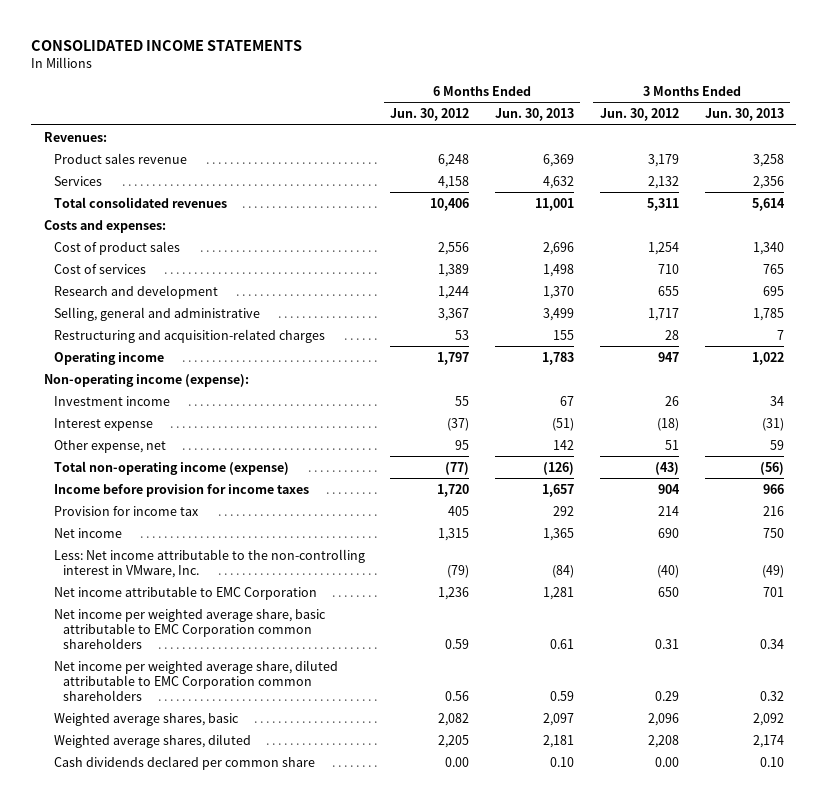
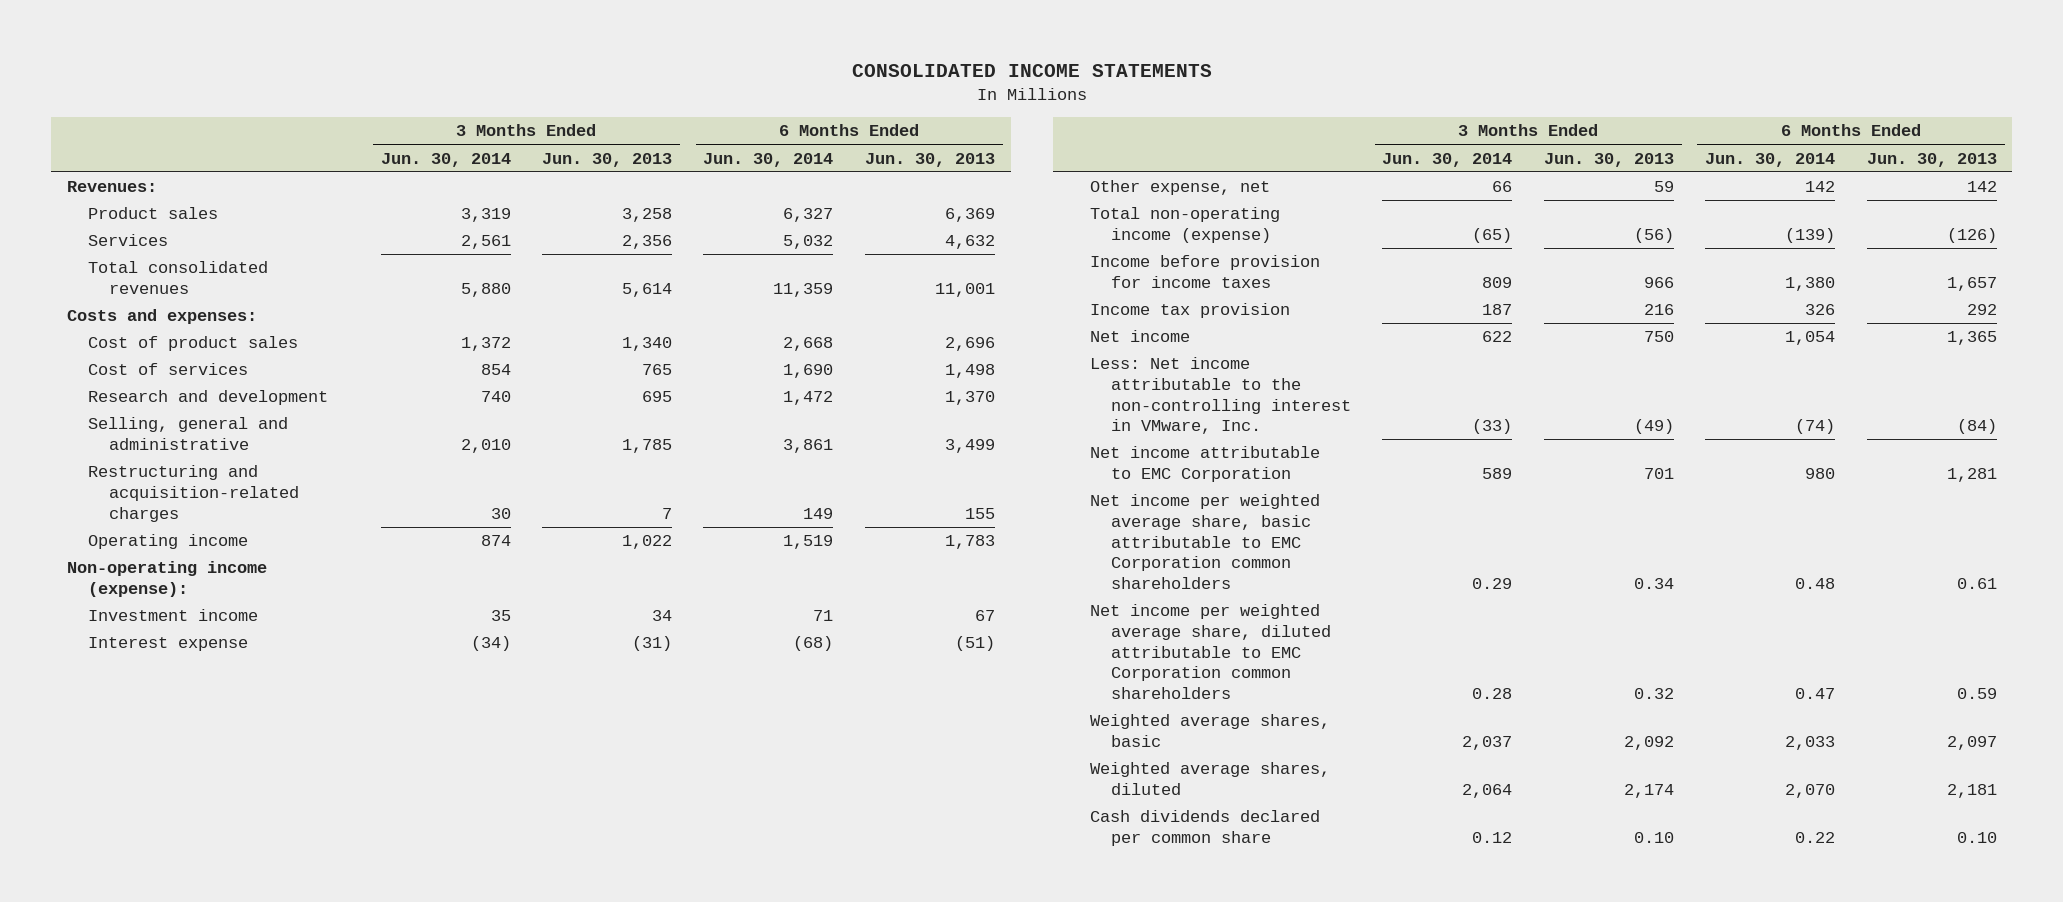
- | 6 Months Ended Jun. 30, 2012 | 6 Months Ended Jun. 30, 2013 | 3 Months Ended Jun. 30, 2012 | 3 Months Ended Jun. 30, 2013
+ | 3 Months Ended Jun. 30, 2014 | 3 Months Ended Jun. 30, 2013 | 6 Months Ended Jun. 30, 2014 | 6 Months Ended Jun. 30, 2013
- Product sales revenue | 6,248 | 6,369 | 3,179 | 3,258
+ Product sales | 3,319 | 3,258 | 6,327 | 6,369
- Provision for income tax | 405 | 292 | 214 | 216
+ Income tax provision | 187 | 216 | 326 | 292

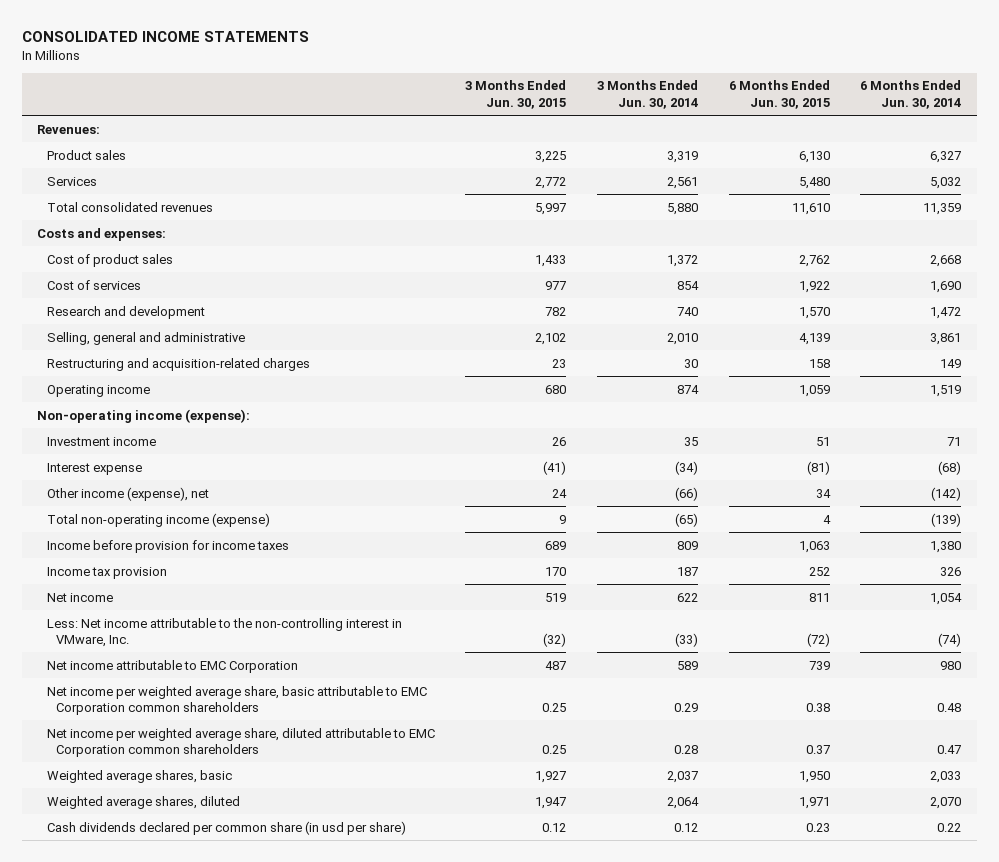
- | 3 Months Ended Jun. 30, 2014 | 3 Months Ended Jun. 30, 2013 | 6 Months Ended Jun. 30, 2014 | 6 Months Ended Jun. 30, 2013
+ | 3 Months Ended Jun. 30, 2015 | 3 Months Ended Jun. 30, 2014 | 6 Months Ended Jun. 30, 2015 | 6 Months Ended Jun. 30, 2014
- Other expense, net | 66 | 59 | 142 | 142
+ Other income (expense), net | 24 | (66) | 34 | (142)
- Cash dividends declared per common share | 0.12 | 0.10 | 0.22 | 0.10
+ Cash dividends declared per common share (in usd per share) | 0.12 | 0.12 | 0.23 | 0.22

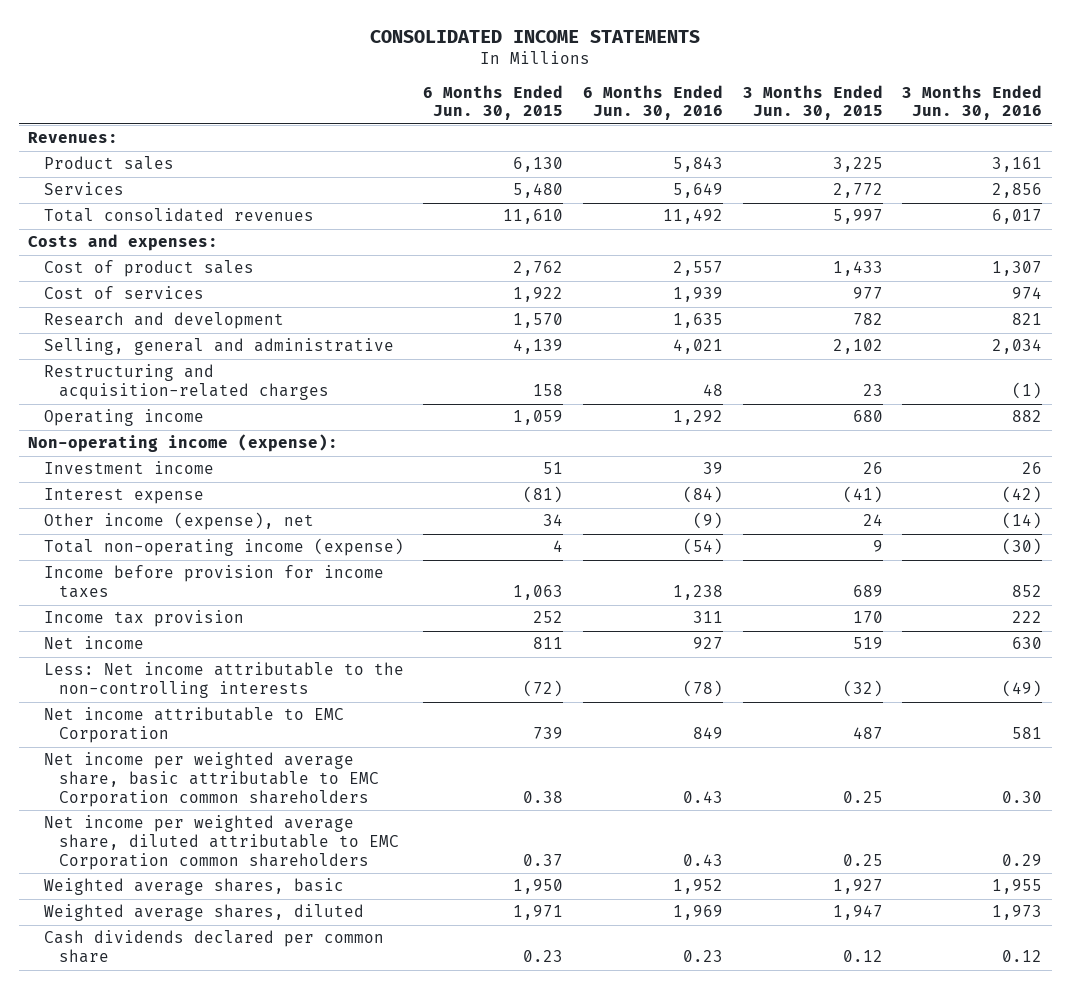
- | 3 Months Ended Jun. 30, 2015 | 3 Months Ended Jun. 30, 2014 | 6 Months Ended Jun. 30, 2015 | 6 Months Ended Jun. 30, 2014
+ | 6 Months Ended Jun. 30, 2015 | 6 Months Ended Jun. 30, 2016 | 3 Months Ended Jun. 30, 2015 | 3 Months Ended Jun. 30, 2016
- Less: Net income attributable to the non-controlling interest in VMware, Inc. | (32) | (33) | (72) | (74)
+ Less: Net income attributable to the non-controlling interests | (72) | (78) | (32) | (49)
- Cash dividends declared per common share (in usd per share) | 0.12 | 0.12 | 0.23 | 0.22
+ Cash dividends declared per common share | 0.23 | 0.23 | 0.12 | 0.12

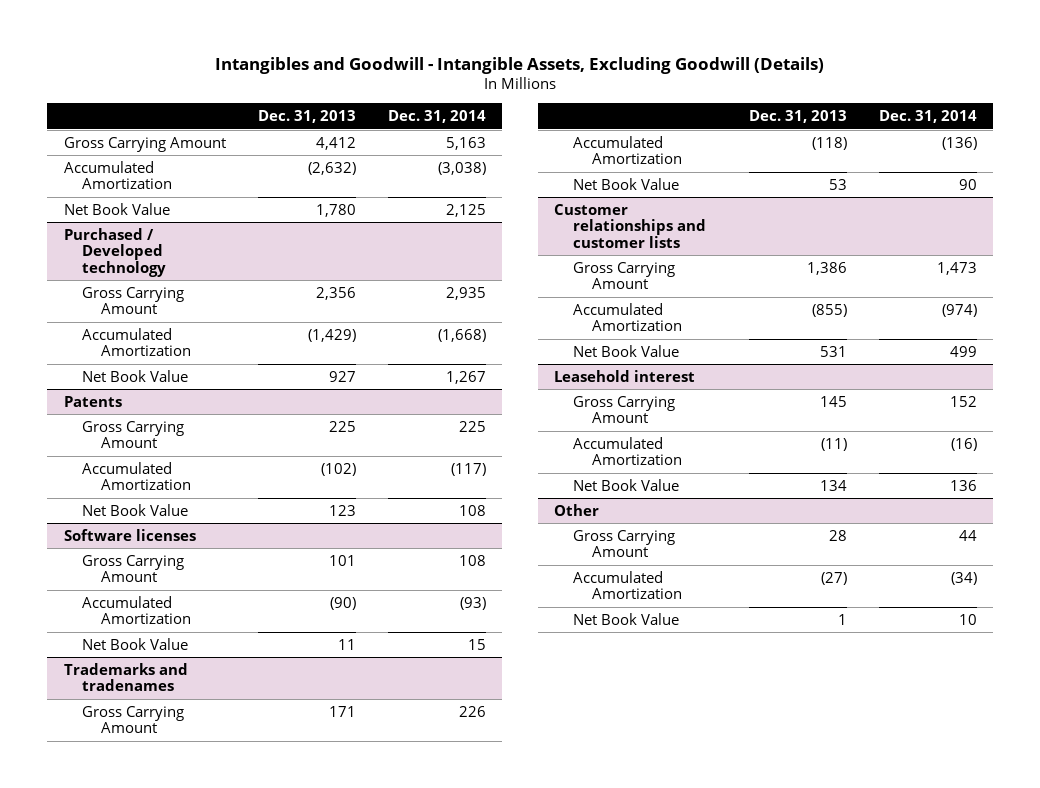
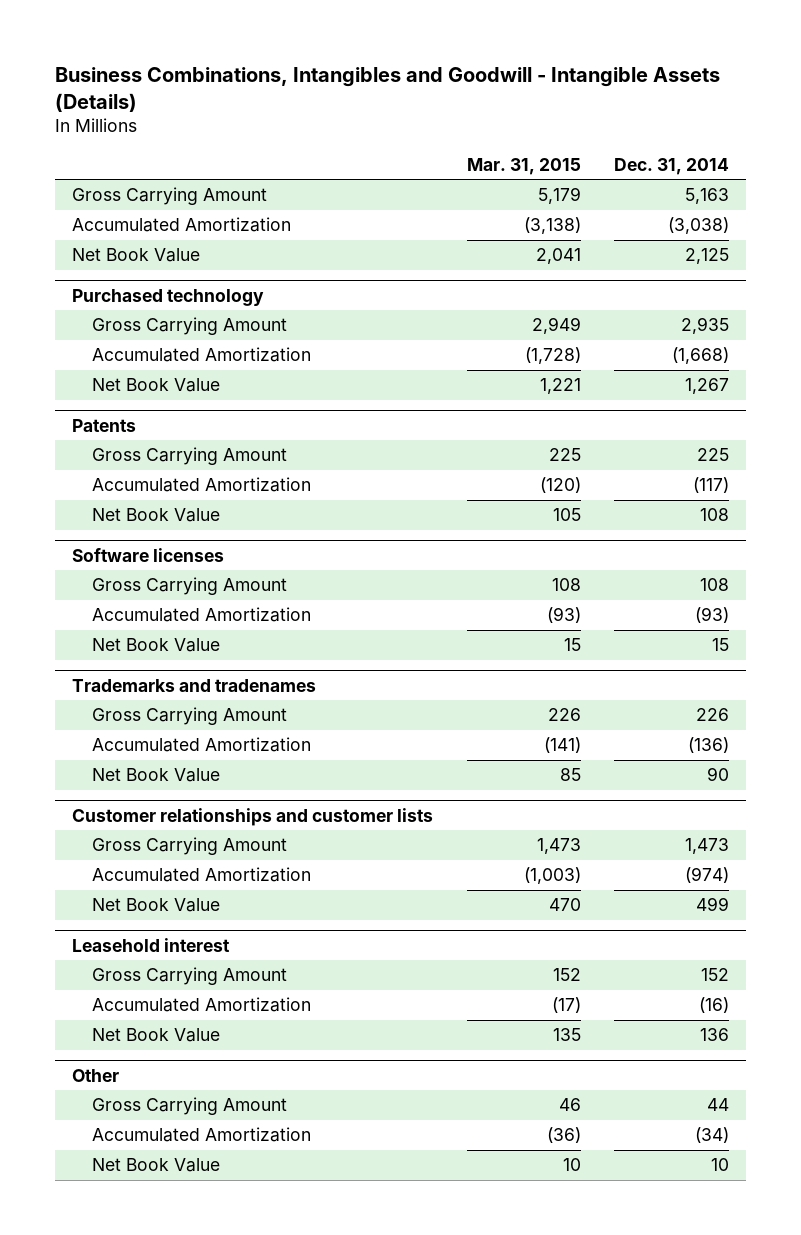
- Intangibles and Goodwill - Intangible Assets, Excluding Goodwill (Details)
+ Business Combinations, Intangibles and Goodwill - Intangible Assets (Details)
- | Dec. 31, 2013 | Dec. 31, 2014
+ | Mar. 31, 2015 | Dec. 31, 2014
- Purchased / Developed technology
+ Purchased technology

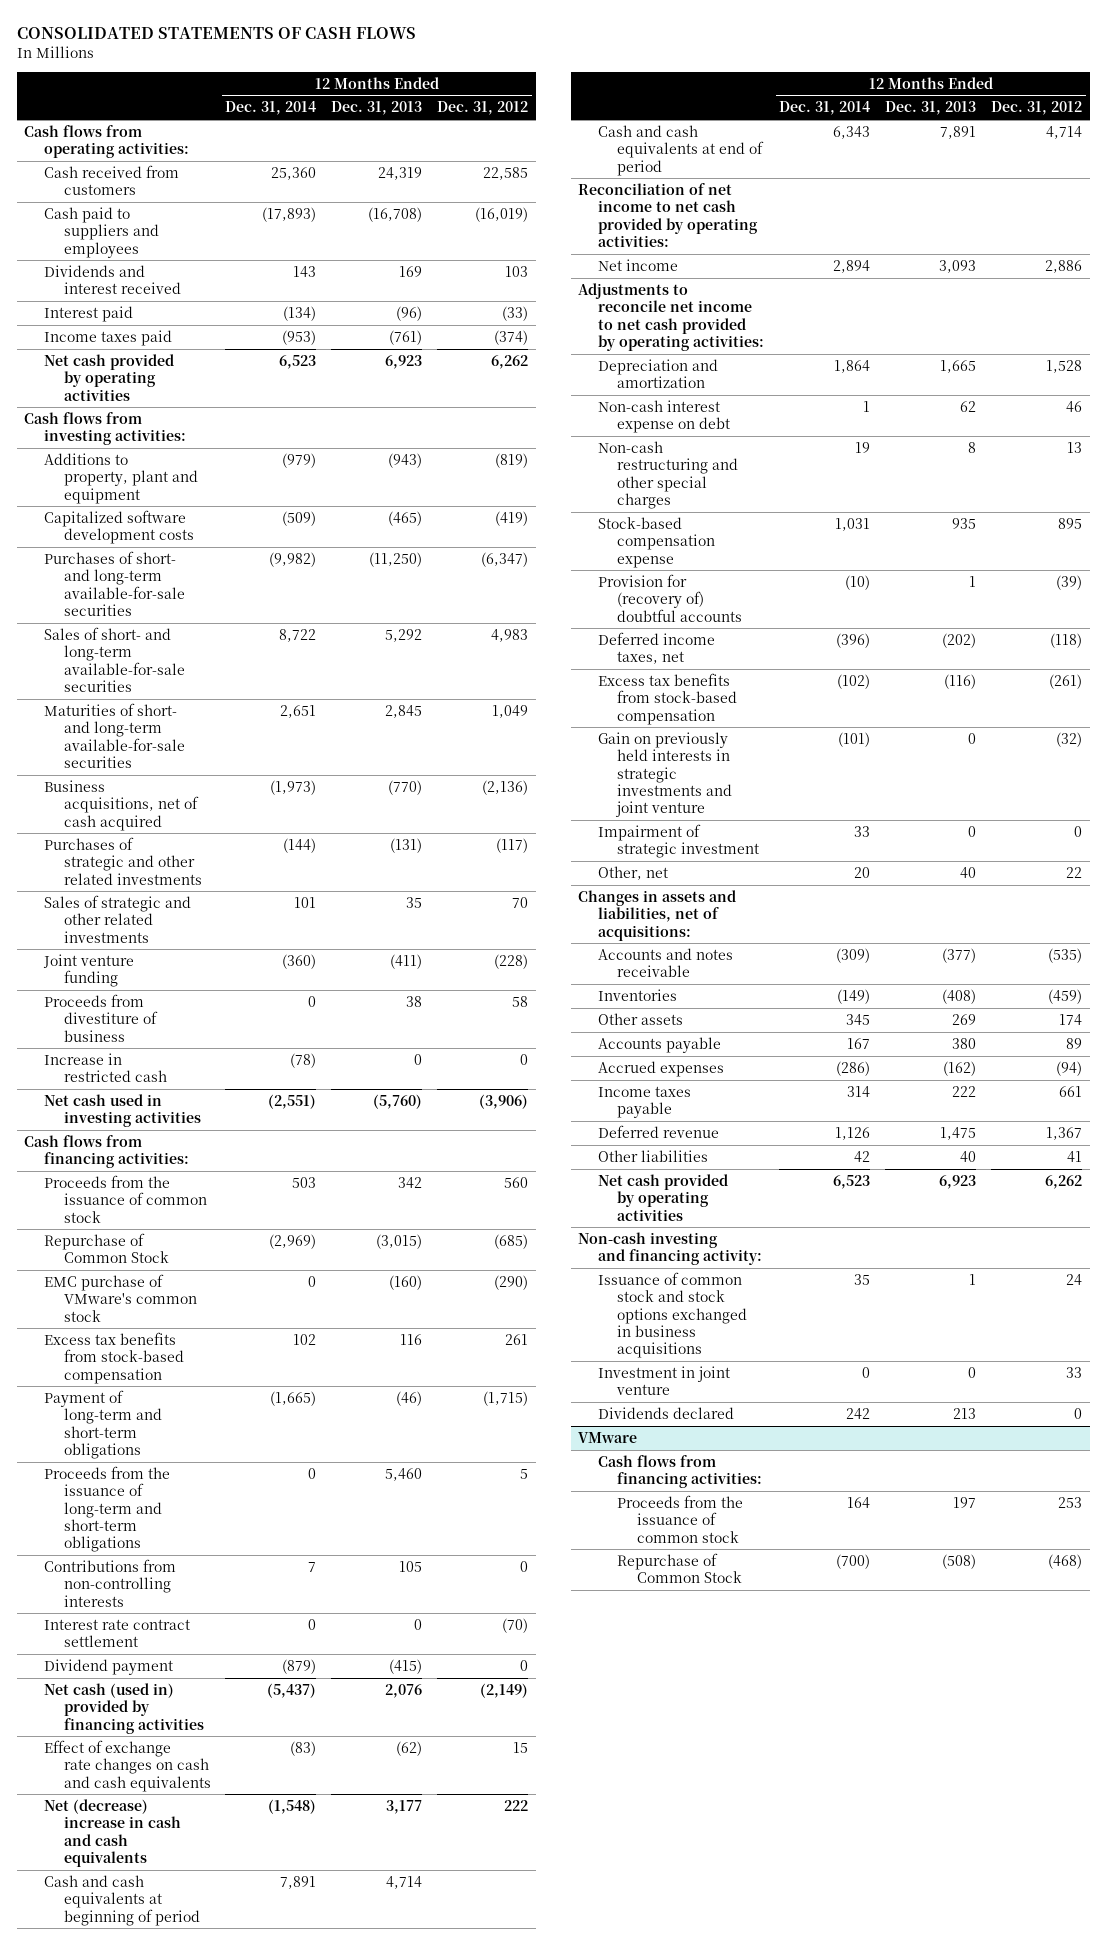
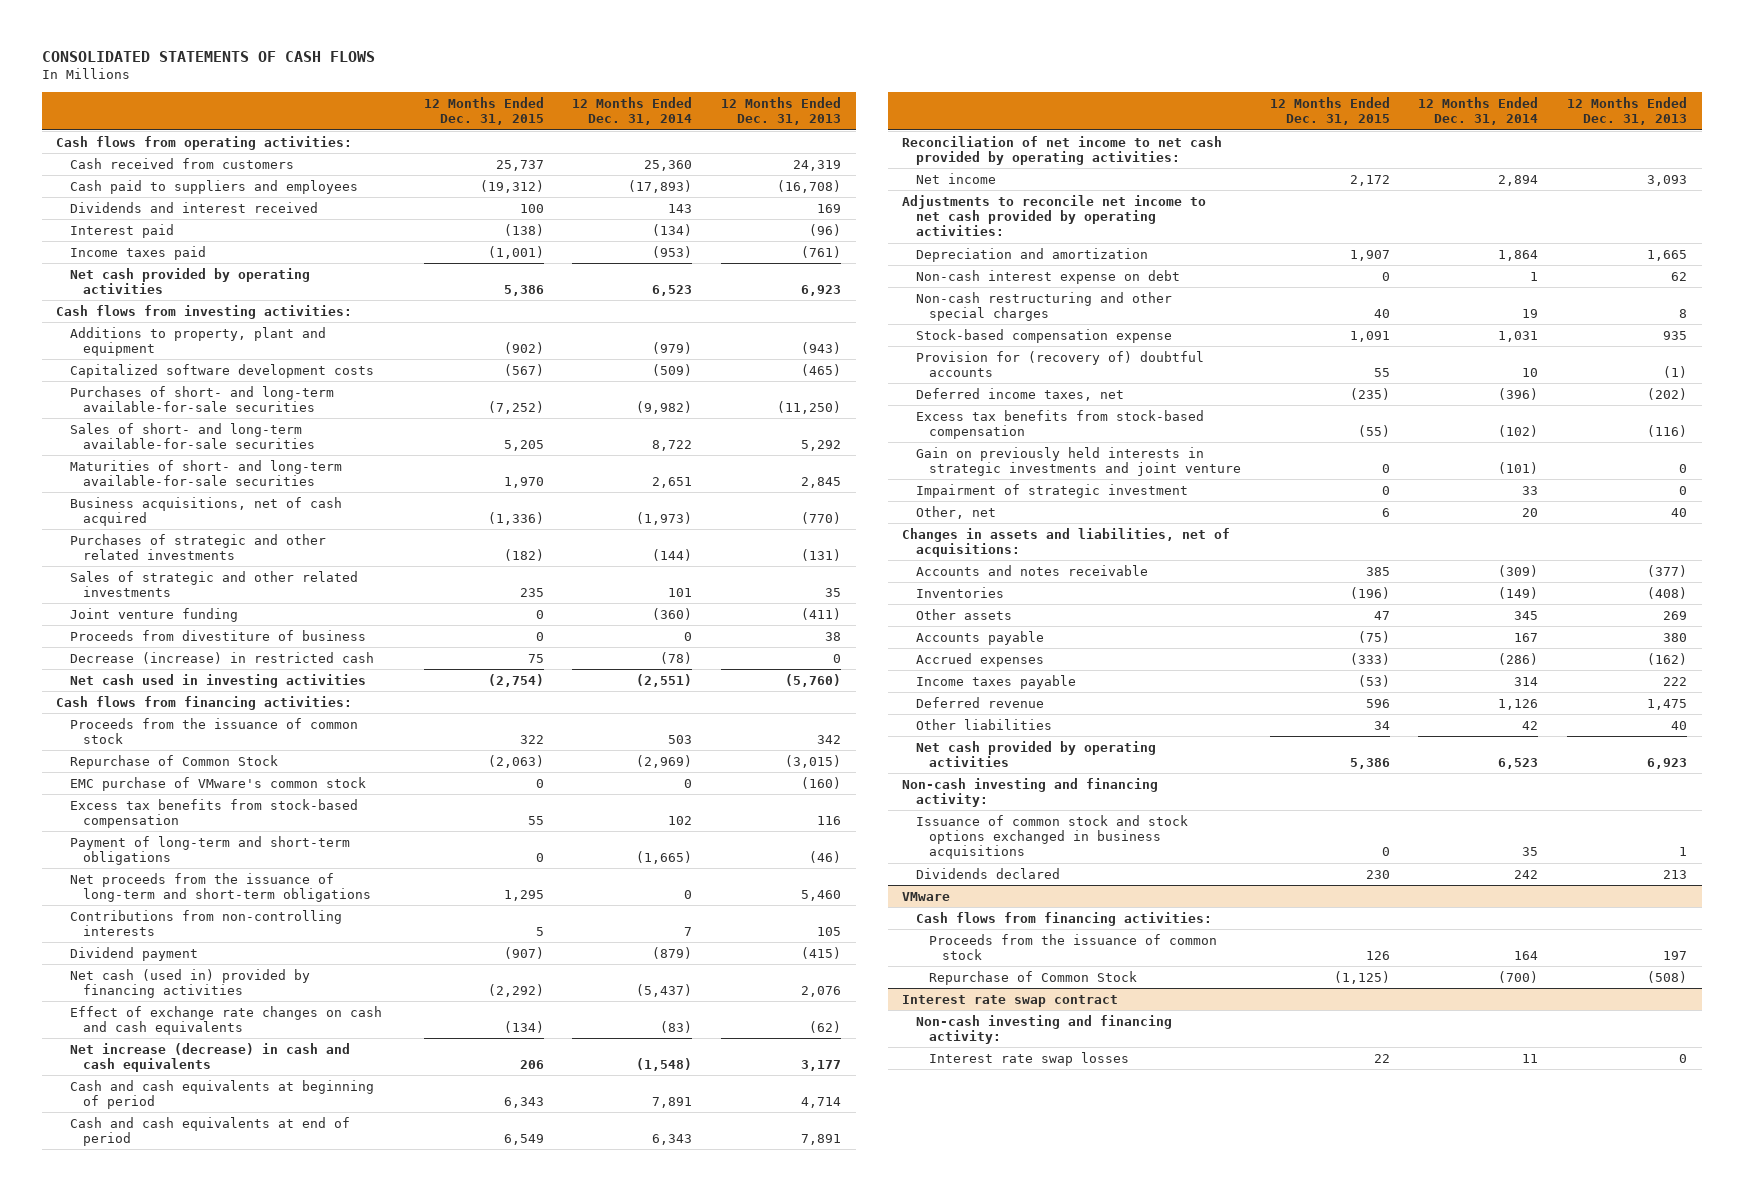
- | 12 Months Ended Dec. 31, 2014 | 12 Months Ended Dec. 31, 2013 | 12 Months Ended Dec. 31, 2012
+ | 12 Months Ended Dec. 31, 2015 | 12 Months Ended Dec. 31, 2014 | 12 Months Ended Dec. 31, 2013
- Increase in restricted cash | (78) | 0 | 0
+ Decrease (increase) in restricted cash | 75 | (78) | 0
- Proceeds from the issuance of long-term and short-term obligations | 0 | 5,460 | 5
+ Net proceeds from the issuance of long-term and short-term obligations | 1,295 | 0 | 5,460
- Interest rate contract settlement | 0 | 0 | (70)
- Net (decrease) increase in cash and cash equivalents | (1,548) | 3,177 | 222
+ Net increase (decrease) in cash and cash equivalents | 206 | (1,548) | 3,177
- Provision for (recovery of) doubtful accounts | (10) | 1 | (39)
+ Provision for (recovery of) doubtful accounts | 55 | 10 | (1)
- Investment in joint venture | 0 | 0 | 33
+ Interest rate swap contract
+ Non-cash investing and financing activity:
+ Interest rate swap losses | 22 | 11 | 0

